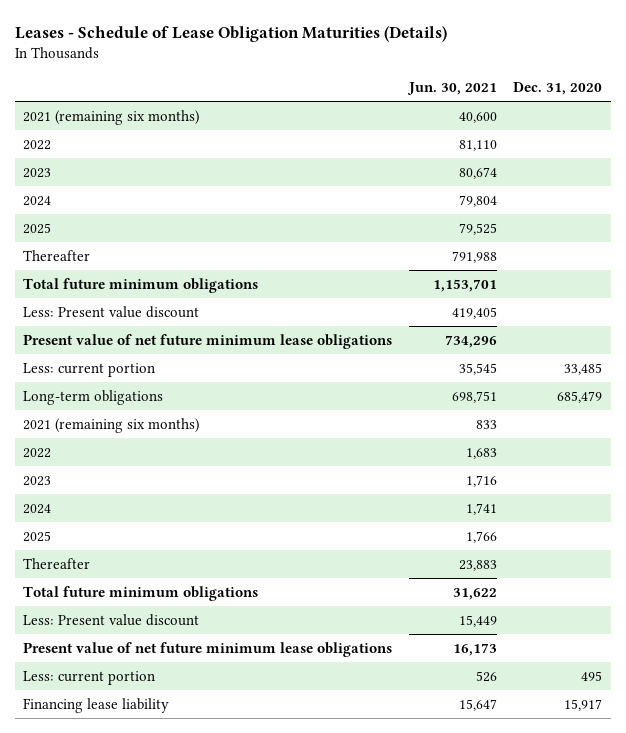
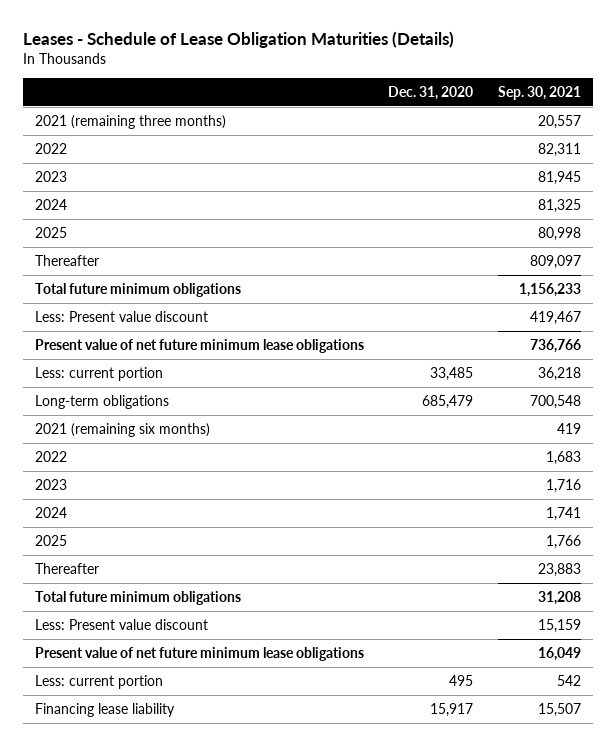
- | Jun. 30, 2021 | Dec. 31, 2020
+ | Dec. 31, 2020 | Sep. 30, 2021
- 2021 (remaining six months) | 40,600 |
+ 2021 (remaining three months) | | 20,557

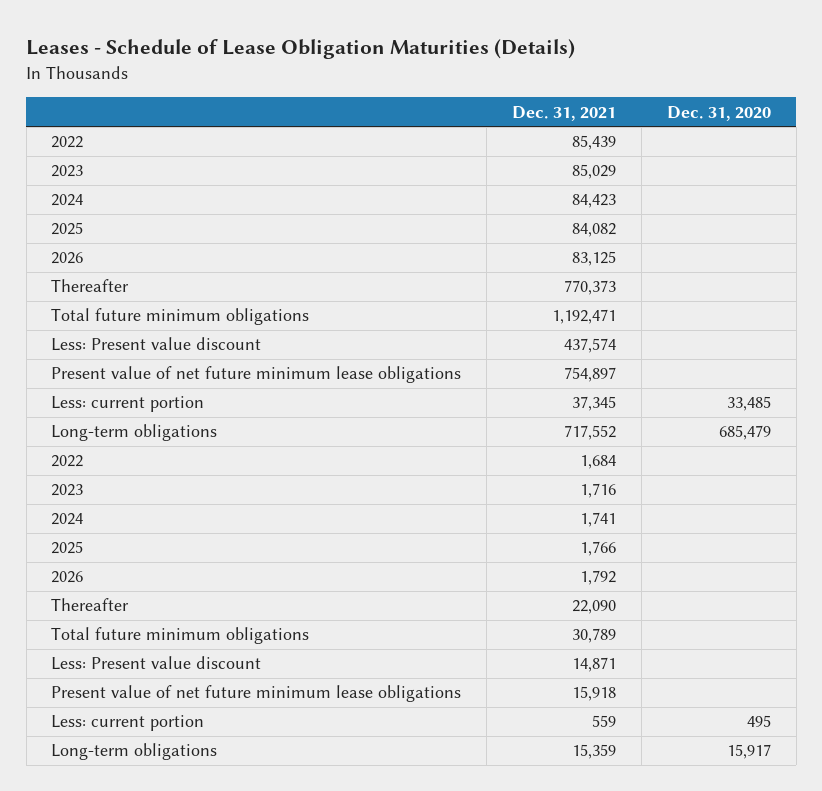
- | Dec. 31, 2020 | Sep. 30, 2021
+ | Dec. 31, 2021 | Dec. 31, 2020
- 2021 (remaining three months) | | 20,557
+ 2026 | 83,125 |
- 2021 (remaining six months) | | 419
+ 2026 | 1,792 |
- Financing lease liability | 15,917 | 15,507
+ Long-term obligations | 15,359 | 15,917

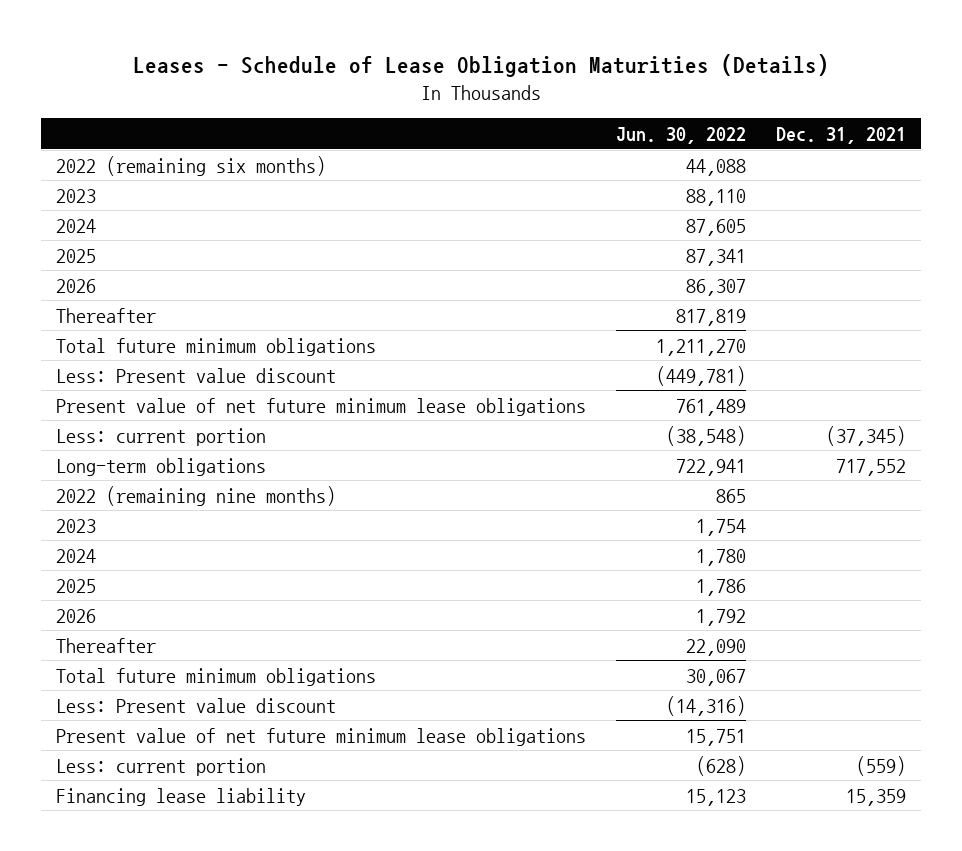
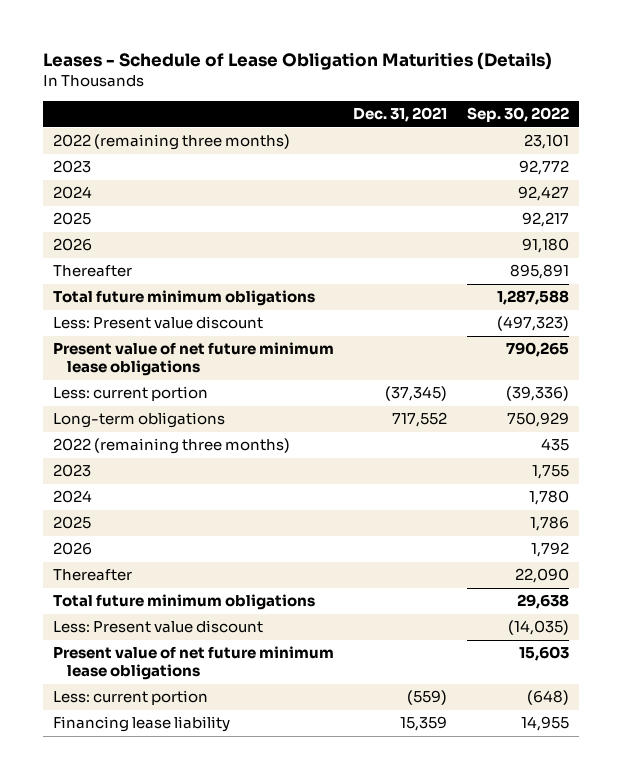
- | Jun. 30, 2022 | Dec. 31, 2021
+ | Dec. 31, 2021 | Sep. 30, 2022
- 2022 (remaining six months) | 44,088 |
+ 2022 (remaining three months) | | 23,101
- 2022 (remaining nine months) | 865 |
+ 2022 (remaining three months) | | 435

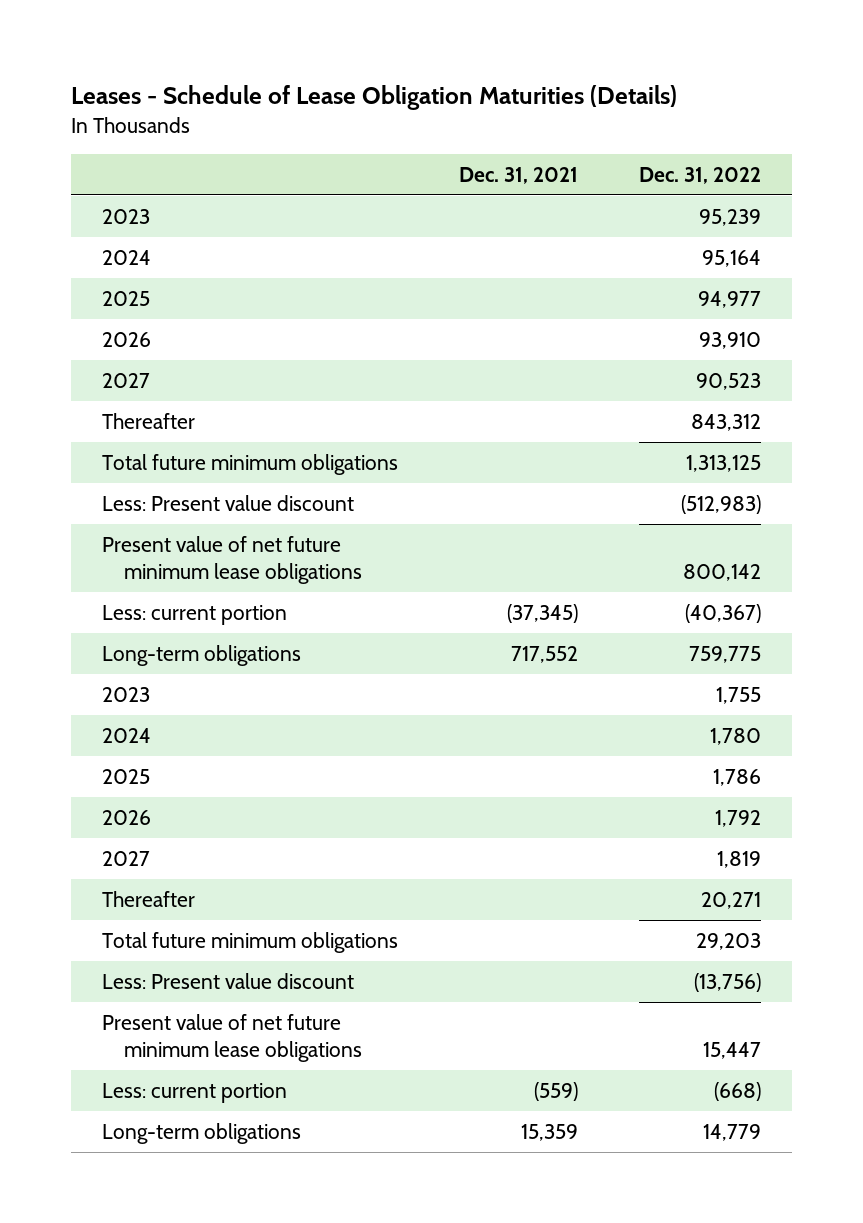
- | Dec. 31, 2021 | Sep. 30, 2022
+ | Dec. 31, 2021 | Dec. 31, 2022
- 2022 (remaining three months) | | 23,101
+ 2027 | | 90,523
- 2022 (remaining three months) | | 435
+ 2027 | | 1,819
- Financing lease liability | 15,359 | 14,955
+ Long-term obligations | 15,359 | 14,779

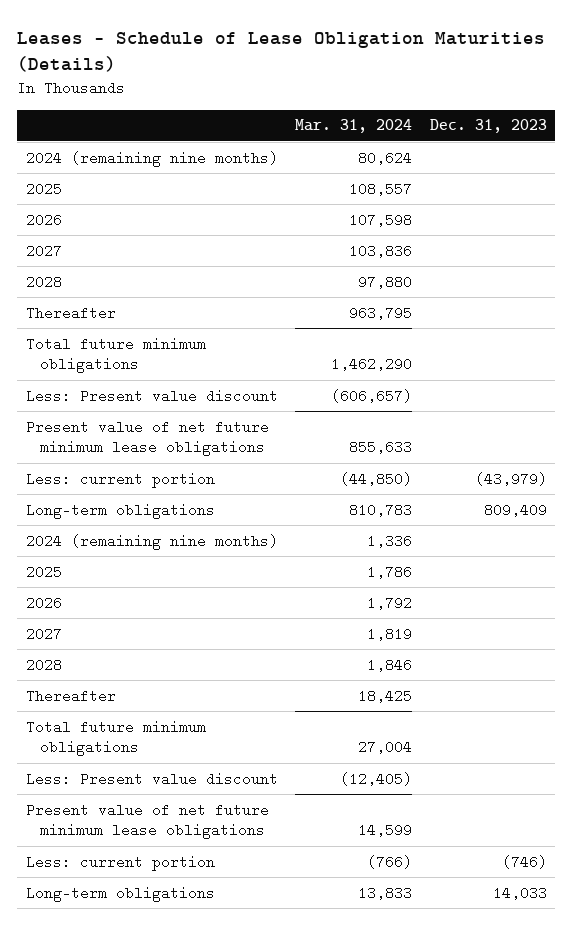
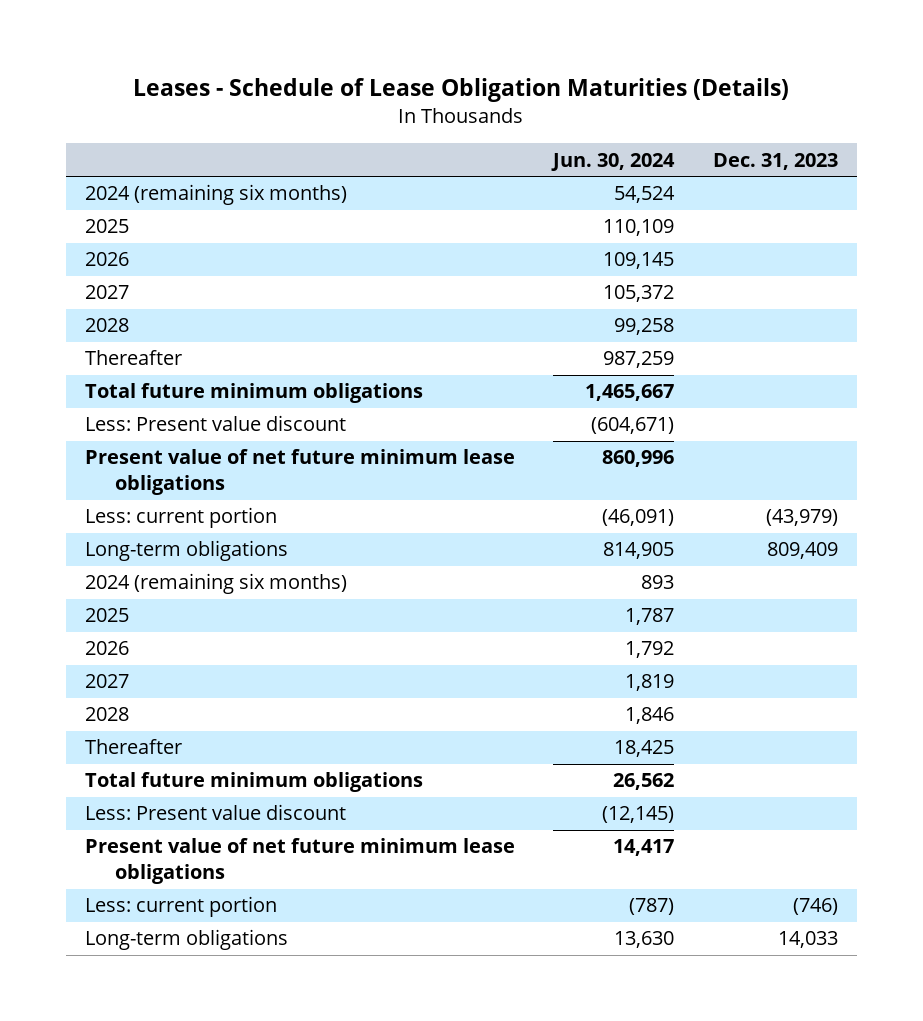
- | Mar. 31, 2024 | Dec. 31, 2023
+ | Jun. 30, 2024 | Dec. 31, 2023
- 2024 (remaining nine months) | 80,624 |
+ 2024 (remaining six months) | 54,524 |
- 2024 (remaining nine months) | 1,336 |
+ 2024 (remaining six months) | 893 |

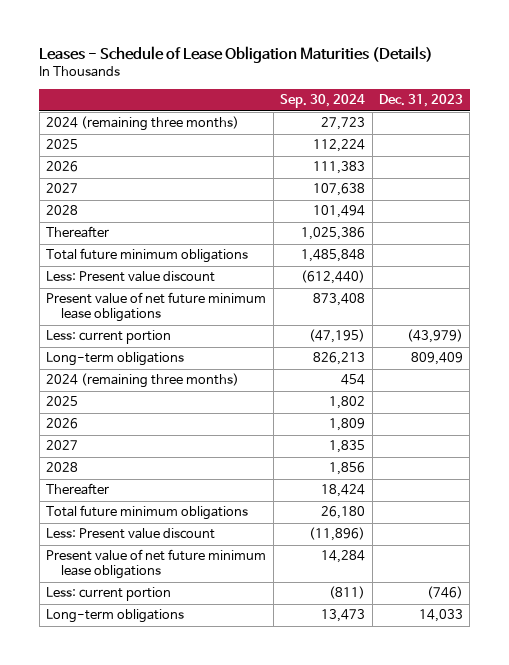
- | Jun. 30, 2024 | Dec. 31, 2023
+ | Sep. 30, 2024 | Dec. 31, 2023
- 2024 (remaining six months) | 54,524 |
+ 2024 (remaining three months) | 27,723 |
- 2024 (remaining six months) | 893 |
+ 2024 (remaining three months) | 454 |

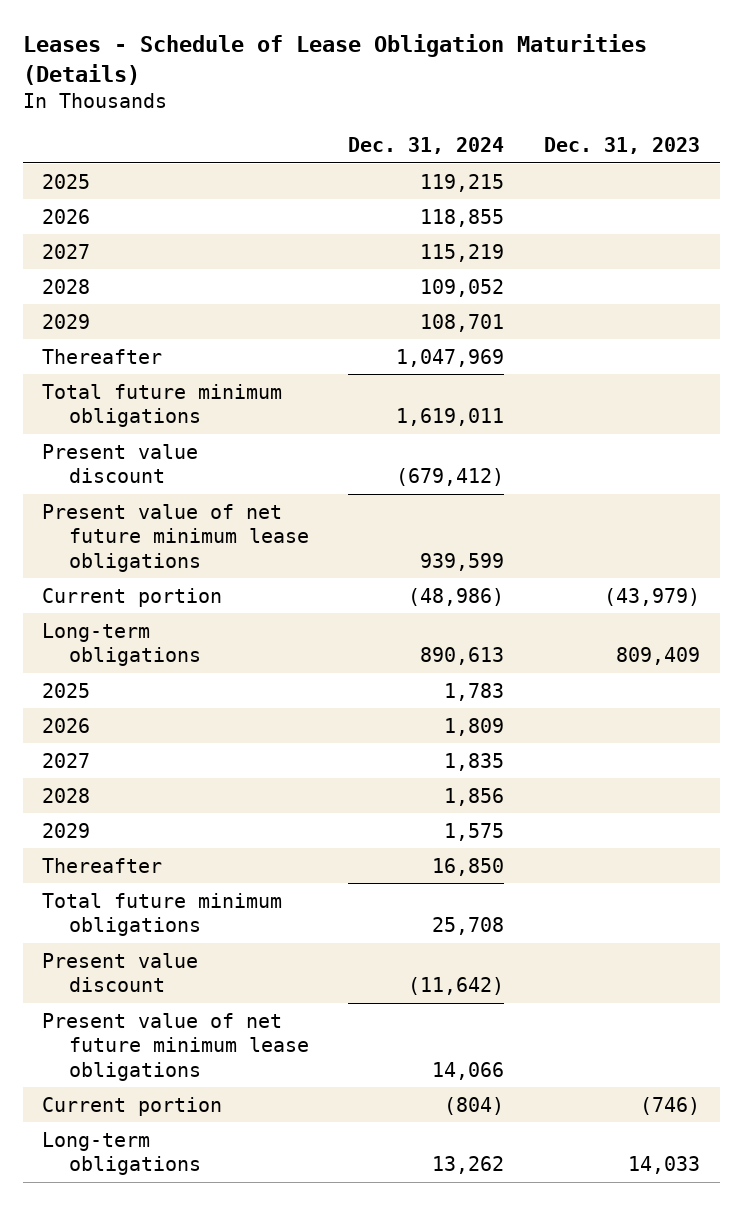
- | Sep. 30, 2024 | Dec. 31, 2023
+ | Dec. 31, 2024 | Dec. 31, 2023
- 2024 (remaining three months) | 27,723 |
+ 2029 | 108,701 |
- Less: Present value discount | (612,440) |
+ Present value discount | (679,412) |
- Less: current portion | (47,195) | (43,979)
+ Current portion | (48,986) | (43,979)
- 2024 (remaining three months) | 454 |
+ 2029 | 1,575 |
- Less: Present value discount | (11,896) |
+ Present value discount | (11,642) |
- Less: current portion | (811) | (746)
+ Current portion | (804) | (746)

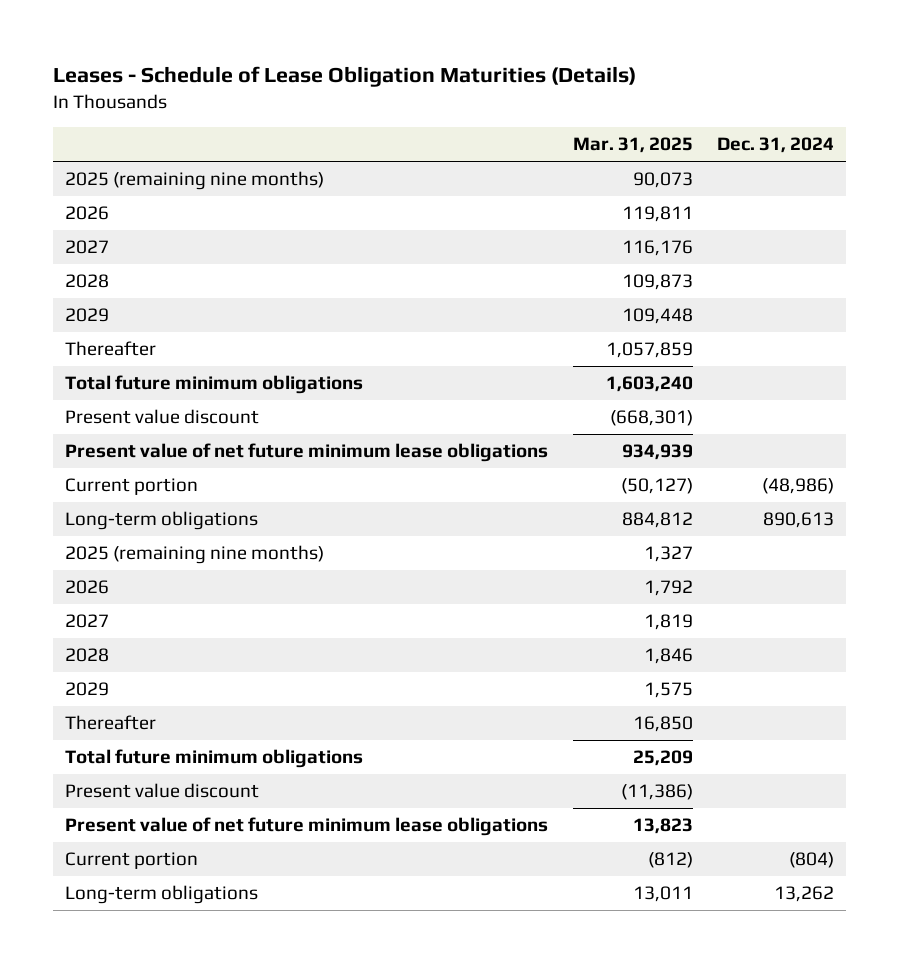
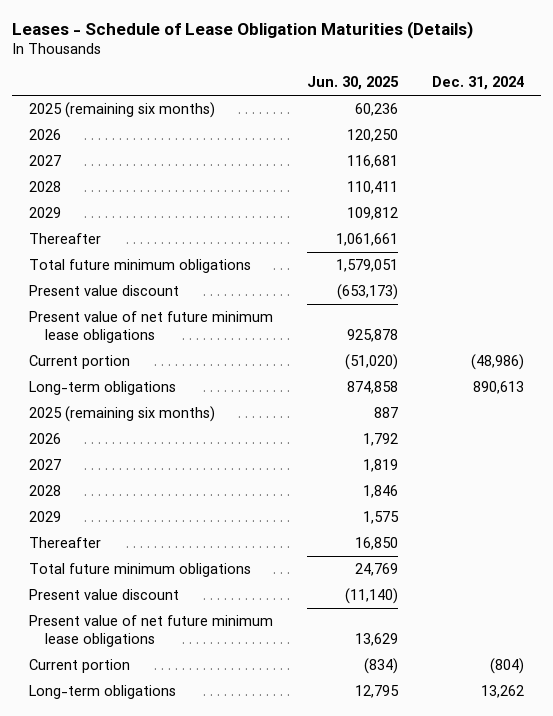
- | Mar. 31, 2025 | Dec. 31, 2024
+ | Jun. 30, 2025 | Dec. 31, 2024
- 2025 (remaining nine months) | 90,073 |
+ 2025 (remaining six months) | 60,236 |
- 2025 (remaining nine months) | 1,327 |
+ 2025 (remaining six months) | 887 |

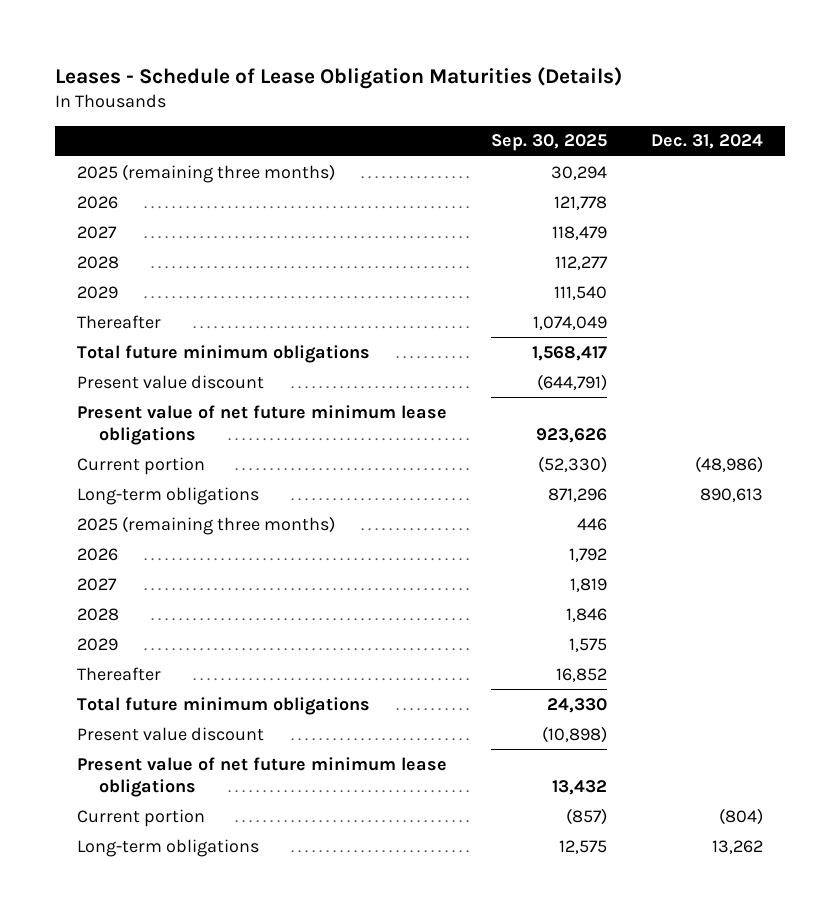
- | Jun. 30, 2025 | Dec. 31, 2024
+ | Sep. 30, 2025 | Dec. 31, 2024
- 2025 (remaining six months) | 60,236 |
+ 2025 (remaining three months) | 30,294 |
- 2025 (remaining six months) | 887 |
+ 2025 (remaining three months) | 446 |

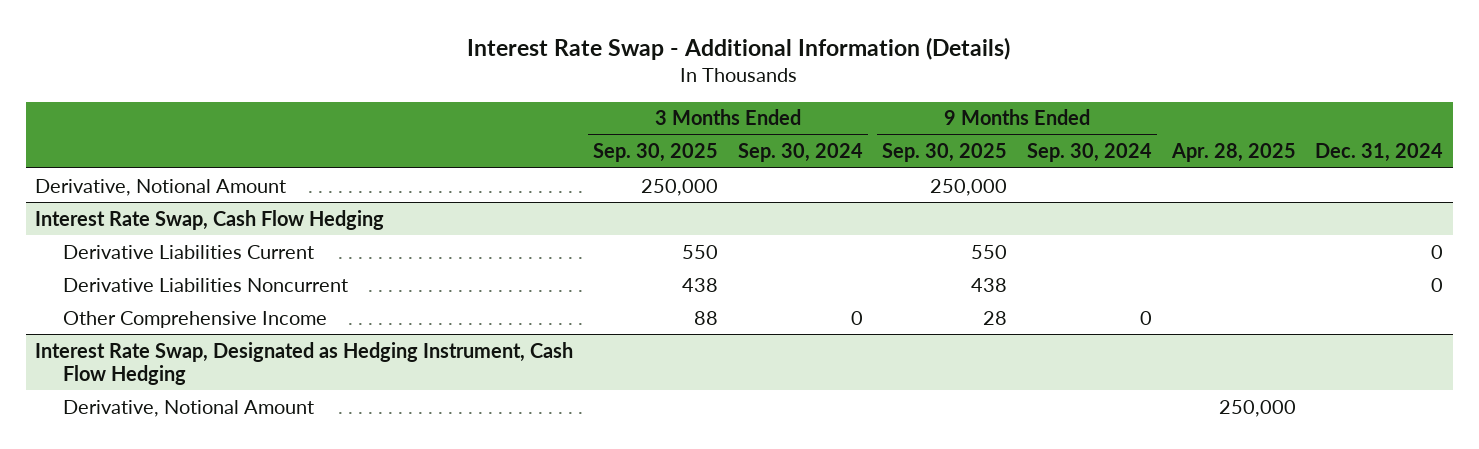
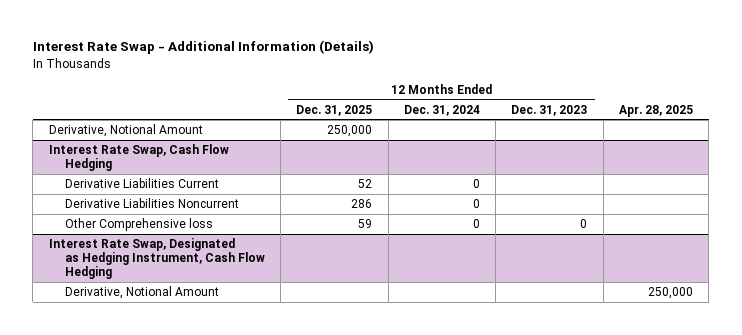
- | 3 Months Ended Sep. 30, 2025 | 3 Months Ended Sep. 30, 2024 | 9 Months Ended Sep. 30, 2025 | 9 Months Ended Sep. 30, 2024 | Apr. 28, 2025 | Dec. 31, 2024
+ | 12 Months Ended Dec. 31, 2025 | 12 Months Ended Dec. 31, 2024 | 12 Months Ended Dec. 31, 2023 | Apr. 28, 2025
@ Interest Rate Swap, Cash Flow Hedging
- Other Comprehensive Income | 88 | 0 | 28 | 0 | |
+ Other Comprehensive loss | 59 | 0 | 0 |

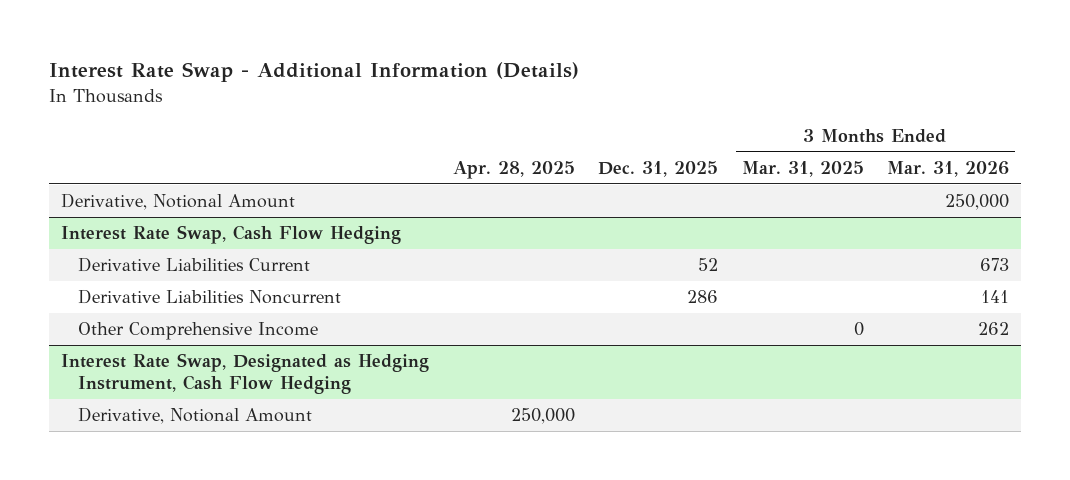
- | 12 Months Ended Dec. 31, 2025 | 12 Months Ended Dec. 31, 2024 | 12 Months Ended Dec. 31, 2023 | Apr. 28, 2025
+ | Apr. 28, 2025 | Dec. 31, 2025 | 3 Months Ended Mar. 31, 2025 | 3 Months Ended Mar. 31, 2026
@ Interest Rate Swap, Cash Flow Hedging
- Other Comprehensive loss | 59 | 0 | 0 |
+ Other Comprehensive Income | | | 0 | 262

